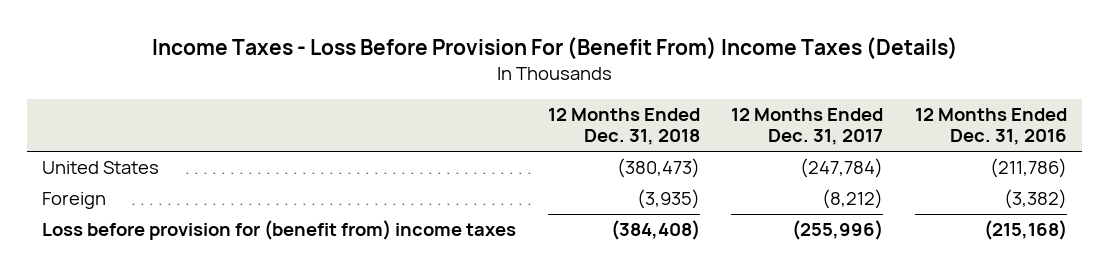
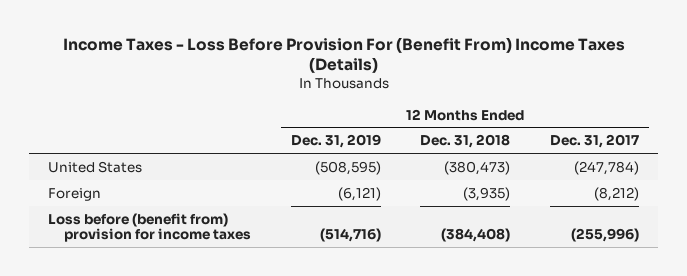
- | 12 Months Ended Dec. 31, 2018 | 12 Months Ended Dec. 31, 2017 | 12 Months Ended Dec. 31, 2016
+ | 12 Months Ended Dec. 31, 2019 | 12 Months Ended Dec. 31, 2018 | 12 Months Ended Dec. 31, 2017
- Loss before provision for (benefit from) income taxes | (384,408) | (255,996) | (215,168)
+ Loss before (benefit from) provision for income taxes | (514,716) | (384,408) | (255,996)

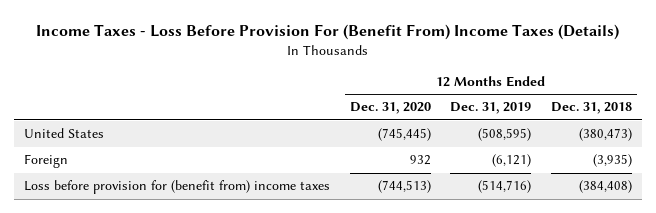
- | 12 Months Ended Dec. 31, 2019 | 12 Months Ended Dec. 31, 2018 | 12 Months Ended Dec. 31, 2017
+ | 12 Months Ended Dec. 31, 2020 | 12 Months Ended Dec. 31, 2019 | 12 Months Ended Dec. 31, 2018
- Loss before (benefit from) provision for income taxes | (514,716) | (384,408) | (255,996)
+ Loss before provision for (benefit from) income taxes | (744,513) | (514,716) | (384,408)

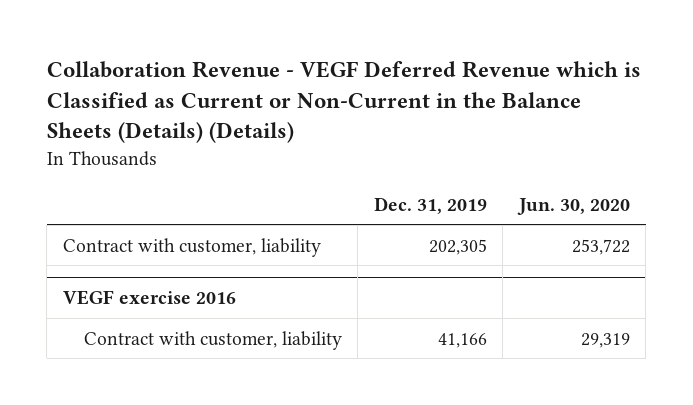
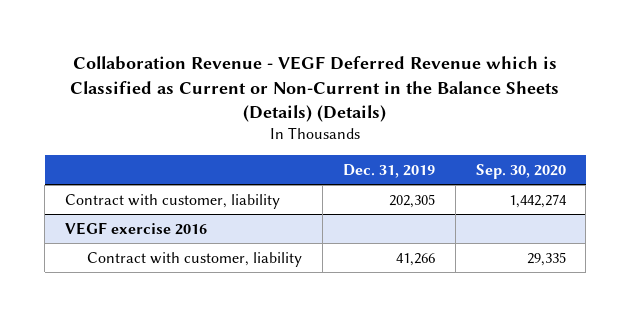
- | Dec. 31, 2019 | Jun. 30, 2020
+ | Dec. 31, 2019 | Sep. 30, 2020
@ VEGF exercise 2016
- Contract with customer, liability | 41,166 | 29,319
+ Contract with customer, liability | 41,266 | 29,335

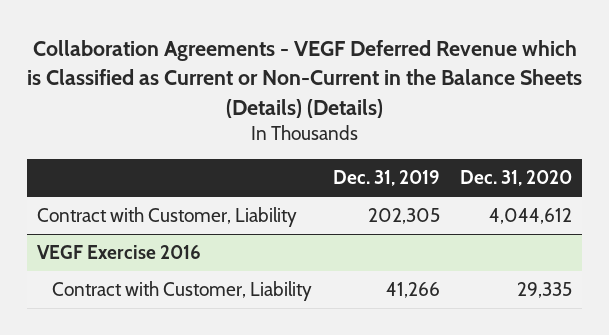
- Collaboration Revenue - VEGF Deferred Revenue which is Classified as Current or Non-Current in the Balance Sheets (Details) (Details)
+ Collaboration Agreements - VEGF Deferred Revenue which is Classified as Current or Non-Current in the Balance Sheets (Details) (Details)
- | Dec. 31, 2019 | Sep. 30, 2020
+ | Dec. 31, 2019 | Dec. 31, 2020
- Contract with customer, liability | 202,305 | 1,442,274
- VEGF exercise 2016
- Contract with customer, liability | 41,266 | 29,335
+ Contract with Customer, Liability | 202,305 | 4,044,612
+ VEGF Exercise 2016
+ Contract with Customer, Liability | 41,266 | 29,335

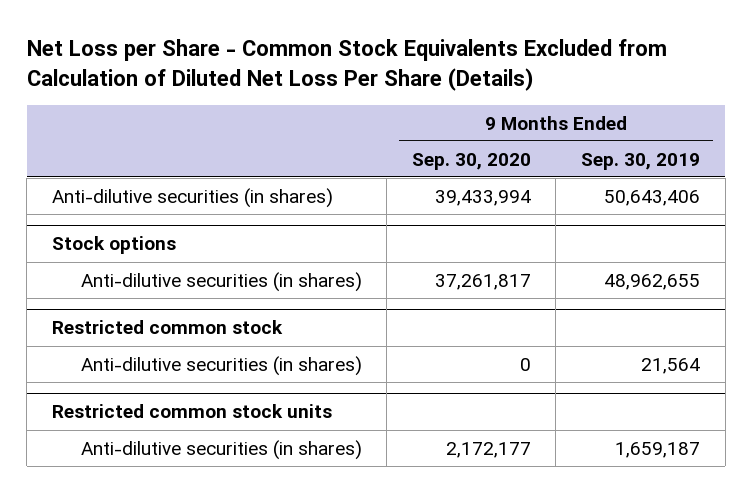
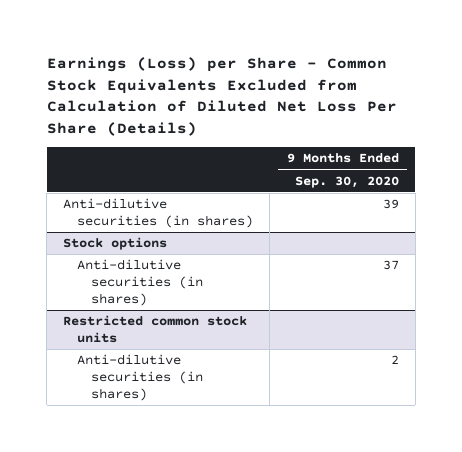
- Net Loss per Share - Common Stock Equivalents Excluded from Calculation of Diluted Net Loss Per Share (Details)
+ Earnings (Loss) per Share - Common Stock Equivalents Excluded from Calculation of Diluted Net Loss Per Share (Details)
- | 9 Months Ended Sep. 30, 2020 | 9 Months Ended Sep. 30, 2019
+ | 9 Months Ended Sep. 30, 2020
- Anti-dilutive securities (in shares) | 39,433,994 | 50,643,406
+ Anti-dilutive securities (in shares) | 39
@ Stock options
- Anti-dilutive securities (in shares) | 37,261,817 | 48,962,655
- Restricted common stock
- Anti-dilutive securities (in shares) | 0 | 21,564
@ Stock options
+ Anti-dilutive securities (in shares) | 37
@ Restricted common stock units
- Anti-dilutive securities (in shares) | 2,172,177 | 1,659,187
+ Anti-dilutive securities (in shares) | 2

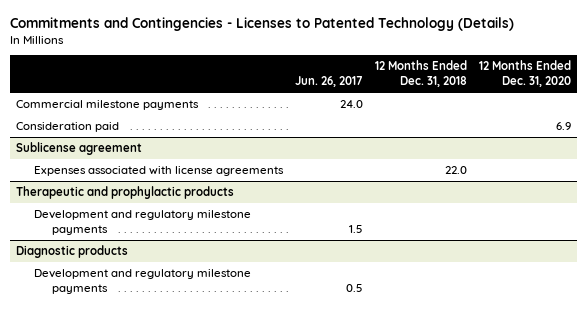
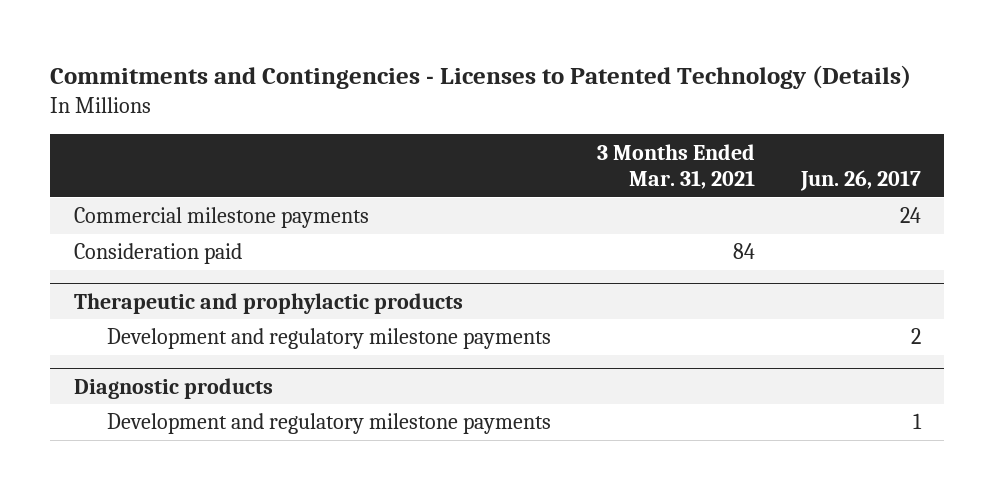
- | Jun. 26, 2017 | 12 Months Ended Dec. 31, 2018 | 12 Months Ended Dec. 31, 2020
+ | 3 Months Ended Mar. 31, 2021 | Jun. 26, 2017
- Commercial milestone payments | 24.0 | |
+ Commercial milestone payments | | 24
- Sublicense agreement
- Expenses associated with license agreements | | 22.0 |
@ Therapeutic and prophylactic products
- Development and regulatory milestone payments | 1.5 | |
+ Development and regulatory milestone payments | | 2
@ Diagnostic products
- Development and regulatory milestone payments | 0.5 | |
+ Development and regulatory milestone payments | | 1

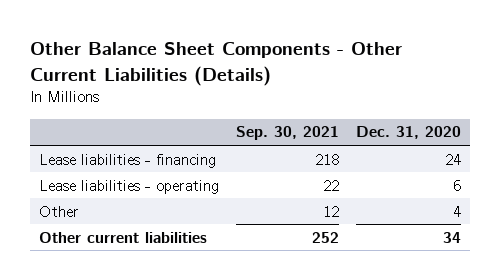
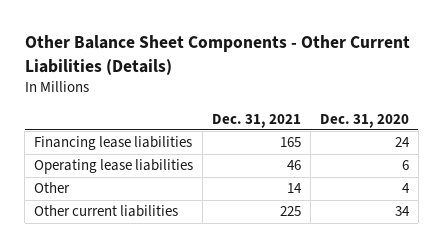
- | Sep. 30, 2021 | Dec. 31, 2020
+ | Dec. 31, 2021 | Dec. 31, 2020
- Lease liabilities - financing | 218 | 24
- Lease liabilities - operating | 22 | 6
+ Financing lease liabilities | 165 | 24
+ Operating lease liabilities | 46 | 6

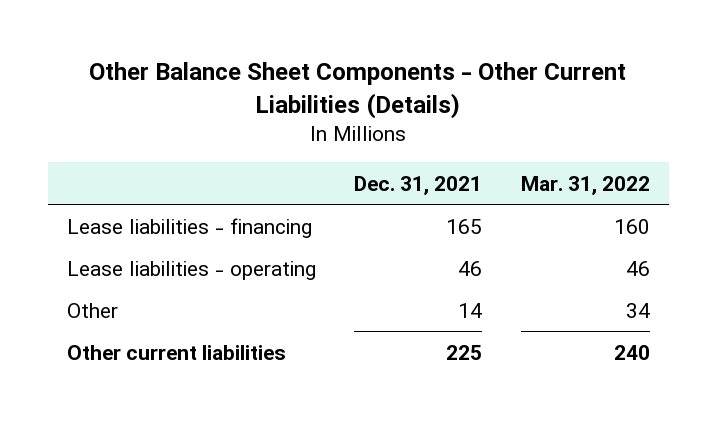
- | Dec. 31, 2021 | Dec. 31, 2020
+ | Dec. 31, 2021 | Mar. 31, 2022
- Financing lease liabilities | 165 | 24
- Operating lease liabilities | 46 | 6
+ Lease liabilities - financing | 165 | 160
+ Lease liabilities - operating | 46 | 46

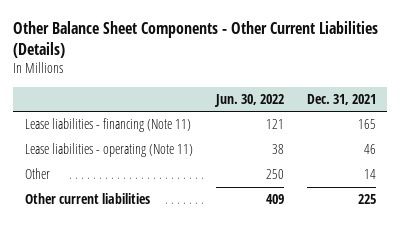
- | Dec. 31, 2021 | Mar. 31, 2022
+ | Jun. 30, 2022 | Dec. 31, 2021
- Lease liabilities - financing | 165 | 160
- Lease liabilities - operating | 46 | 46
+ Lease liabilities - financing (Note 11) | 121 | 165
+ Lease liabilities - operating (Note 11) | 38 | 46

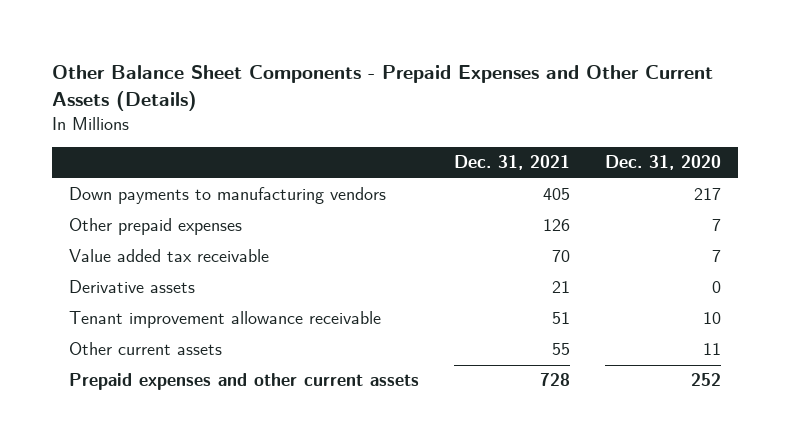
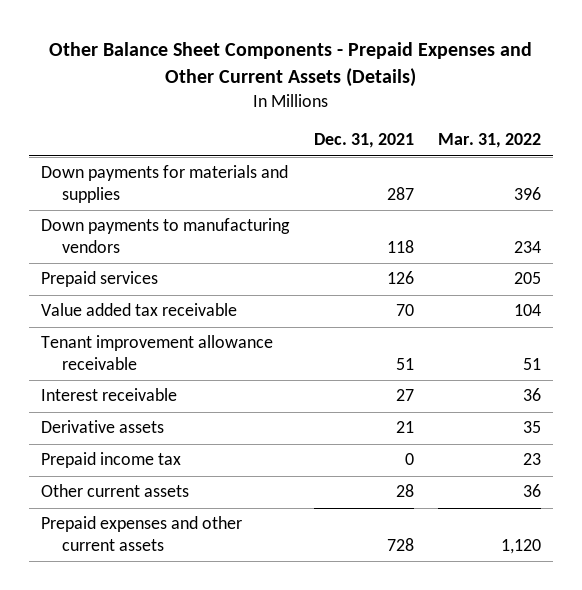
- | Dec. 31, 2021 | Dec. 31, 2020
+ | Dec. 31, 2021 | Mar. 31, 2022
- Down payments to manufacturing vendors | 405 | 217
- Other prepaid expenses | 126 | 7
+ Down payments for materials and supplies | 287 | 396
+ Down payments to manufacturing vendors | 118 | 234
+ Prepaid services | 126 | 205
- Other current assets | 55 | 11
+ Interest receivable | 27 | 36
moved down: Derivative assets | 21 | 35
+ Prepaid income tax | 0 | 23
+ Other current assets | 28 | 36

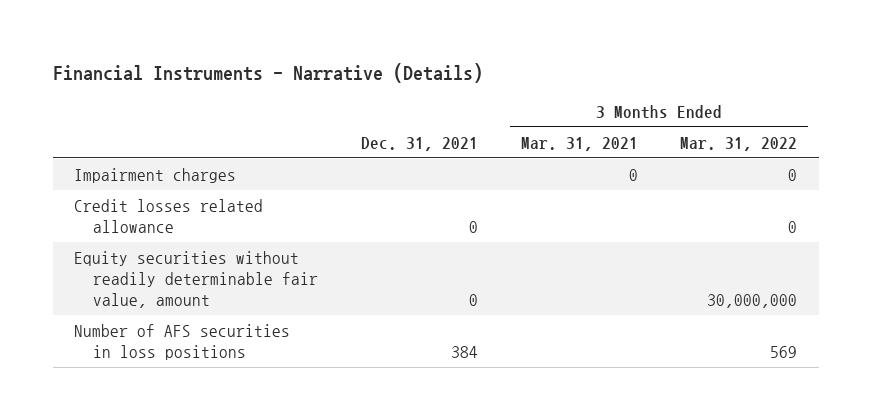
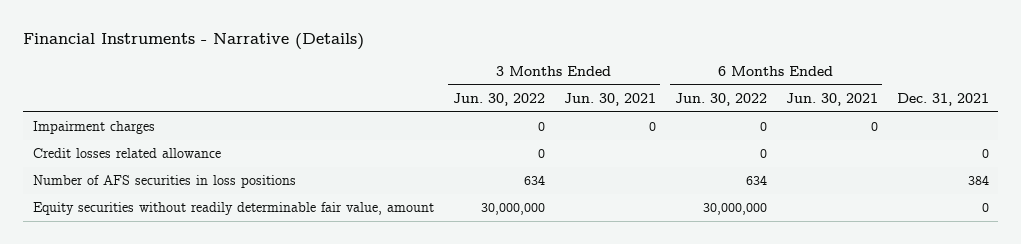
- | Dec. 31, 2021 | 3 Months Ended Mar. 31, 2021 | 3 Months Ended Mar. 31, 2022
+ | 3 Months Ended Jun. 30, 2022 | 3 Months Ended Jun. 30, 2021 | 6 Months Ended Jun. 30, 2022 | 6 Months Ended Jun. 30, 2021 | Dec. 31, 2021
moved down: Equity securities without readily determinable fair value, amount | 30,000,000 | | 30,000,000 | | 0

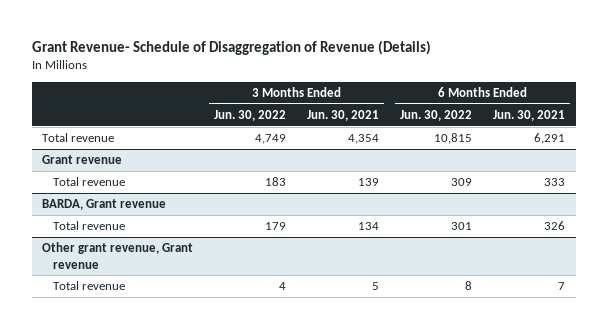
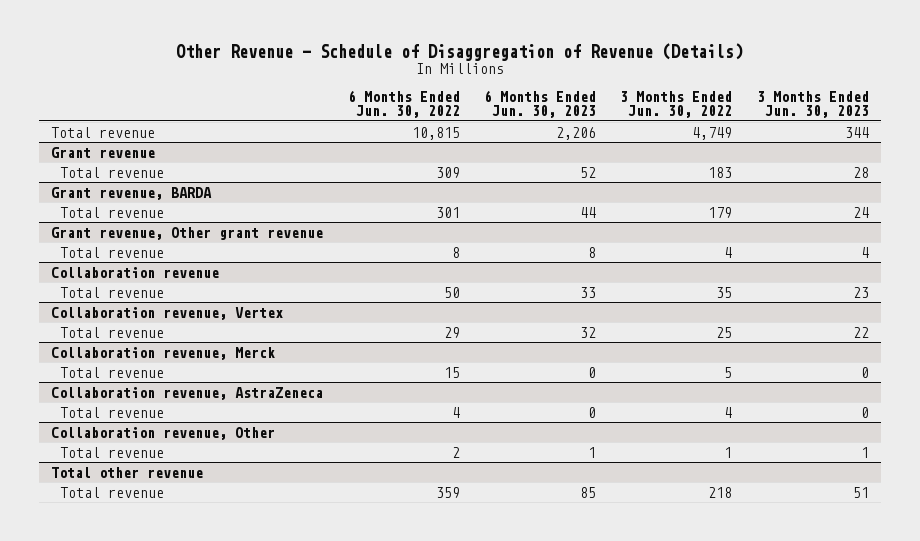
- Grant Revenue- Schedule of Disaggregation of Revenue (Details)
+ Other Revenue - Schedule of Disaggregation of Revenue (Details)
- | 3 Months Ended Jun. 30, 2022 | 3 Months Ended Jun. 30, 2021 | 6 Months Ended Jun. 30, 2022 | 6 Months Ended Jun. 30, 2021
+ | 6 Months Ended Jun. 30, 2022 | 6 Months Ended Jun. 30, 2023 | 3 Months Ended Jun. 30, 2022 | 3 Months Ended Jun. 30, 2023
- BARDA, Grant revenue
+ Grant revenue, BARDA
- Other grant revenue, Grant revenue
+ Grant revenue, Other grant revenue
+ Collaboration revenue
+ Total revenue | 50 | 33 | 35 | 23
+ Collaboration revenue, Vertex
+ Total revenue | 29 | 32 | 25 | 22
+ Collaboration revenue, Merck
+ Total revenue | 15 | 0 | 5 | 0
+ Collaboration revenue, AstraZeneca
+ Total revenue | 4 | 0 | 4 | 0
+ Collaboration revenue, Other
+ Total revenue | 2 | 1 | 1 | 1
+ Total other revenue
+ Total revenue | 359 | 85 | 218 | 51

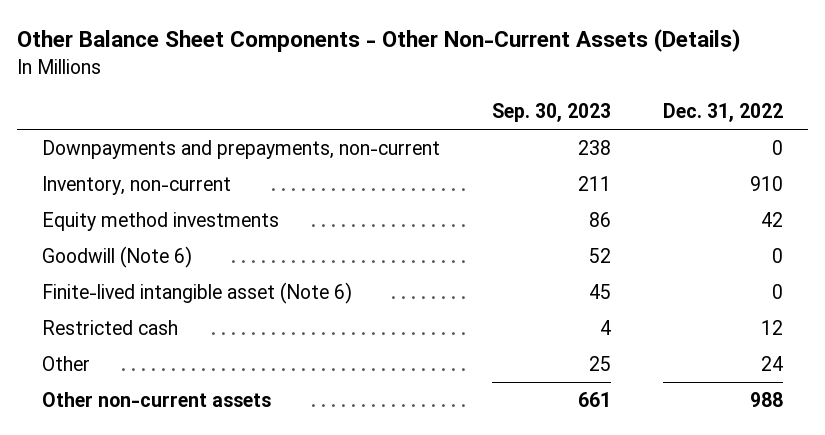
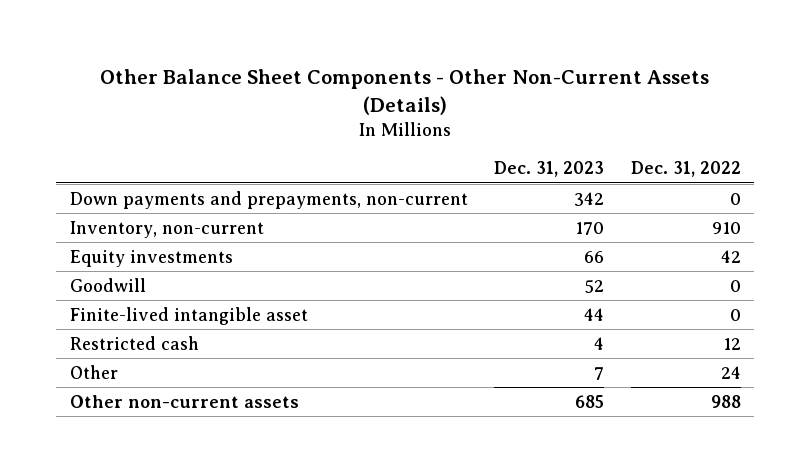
- | Sep. 30, 2023 | Dec. 31, 2022
+ | Dec. 31, 2023 | Dec. 31, 2022
- Downpayments and prepayments, non-current | 238 | 0
+ Down payments and prepayments, non-current | 342 | 0
- Equity method investments | 86 | 42
- Goodwill (Note 6) | 52 | 0
- Finite-lived intangible asset (Note 6) | 45 | 0
+ Equity investments | 66 | 42
+ Goodwill | 52 | 0
+ Finite-lived intangible asset | 44 | 0

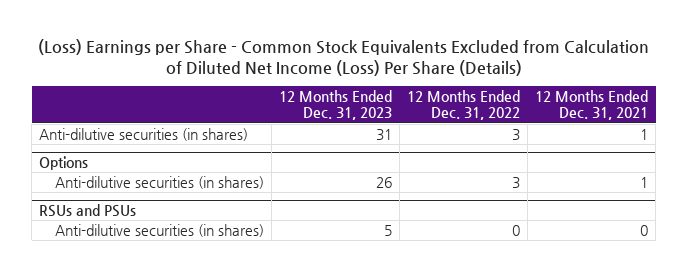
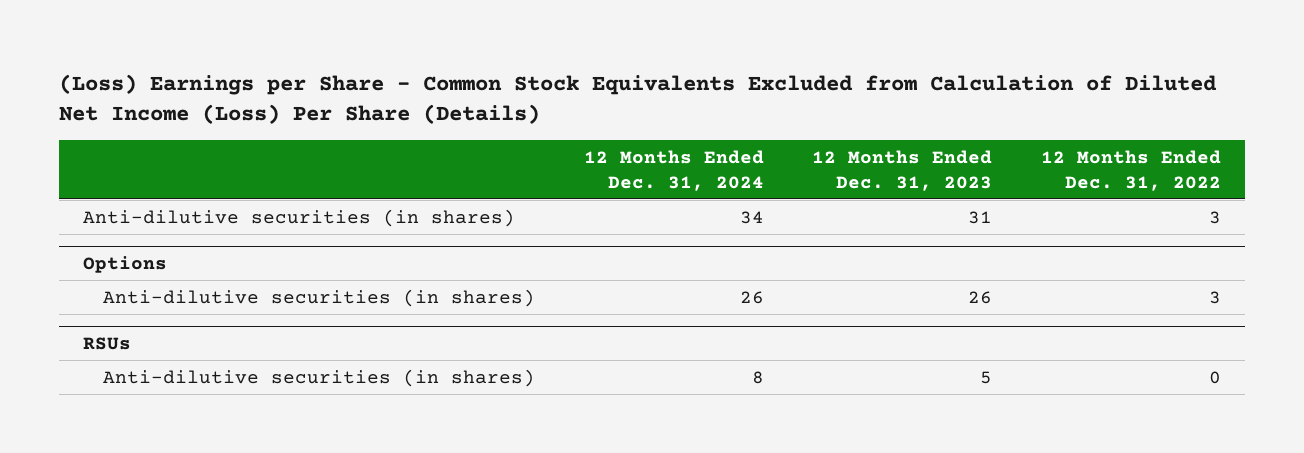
- | 12 Months Ended Dec. 31, 2023 | 12 Months Ended Dec. 31, 2022 | 12 Months Ended Dec. 31, 2021
+ | 12 Months Ended Dec. 31, 2024 | 12 Months Ended Dec. 31, 2023 | 12 Months Ended Dec. 31, 2022
- RSUs and PSUs
+ RSUs

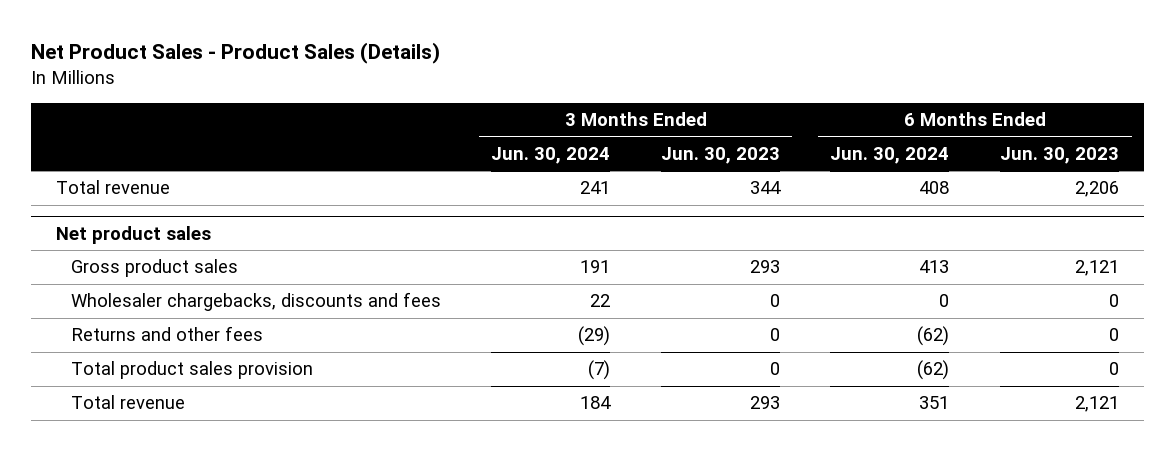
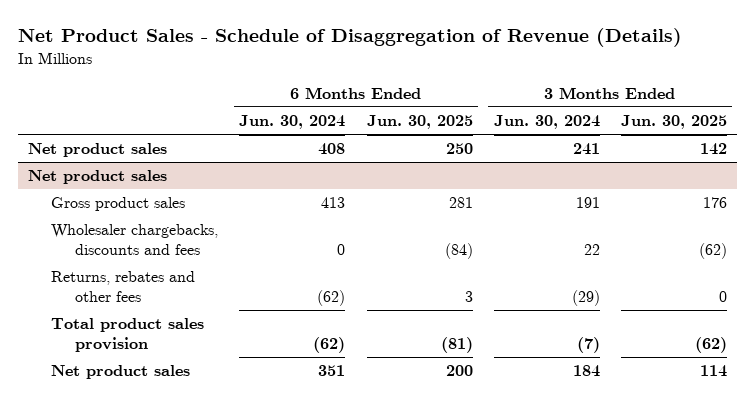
- Net Product Sales - Product Sales (Details)
+ Net Product Sales - Schedule of Disaggregation of Revenue (Details)
- | 3 Months Ended Jun. 30, 2024 | 3 Months Ended Jun. 30, 2023 | 6 Months Ended Jun. 30, 2024 | 6 Months Ended Jun. 30, 2023
+ | 6 Months Ended Jun. 30, 2024 | 6 Months Ended Jun. 30, 2025 | 3 Months Ended Jun. 30, 2024 | 3 Months Ended Jun. 30, 2025
- Total revenue | 241 | 344 | 408 | 2,206
+ Net product sales | 408 | 250 | 241 | 142
@ Net product sales
- Returns and other fees | (29) | 0 | (62) | 0
+ Returns, rebates and other fees | (62) | 3 | (29) | 0
- Total revenue | 184 | 293 | 351 | 2,121
+ Net product sales | 351 | 200 | 184 | 114

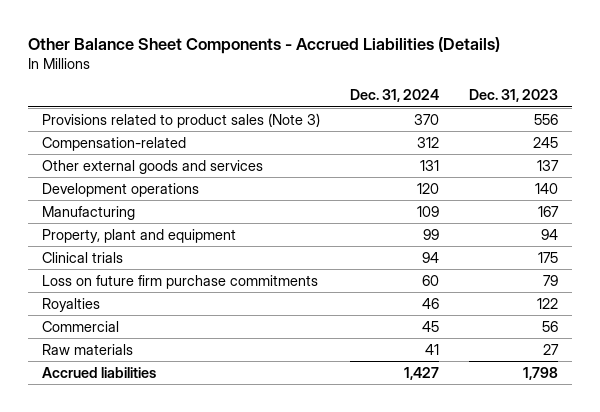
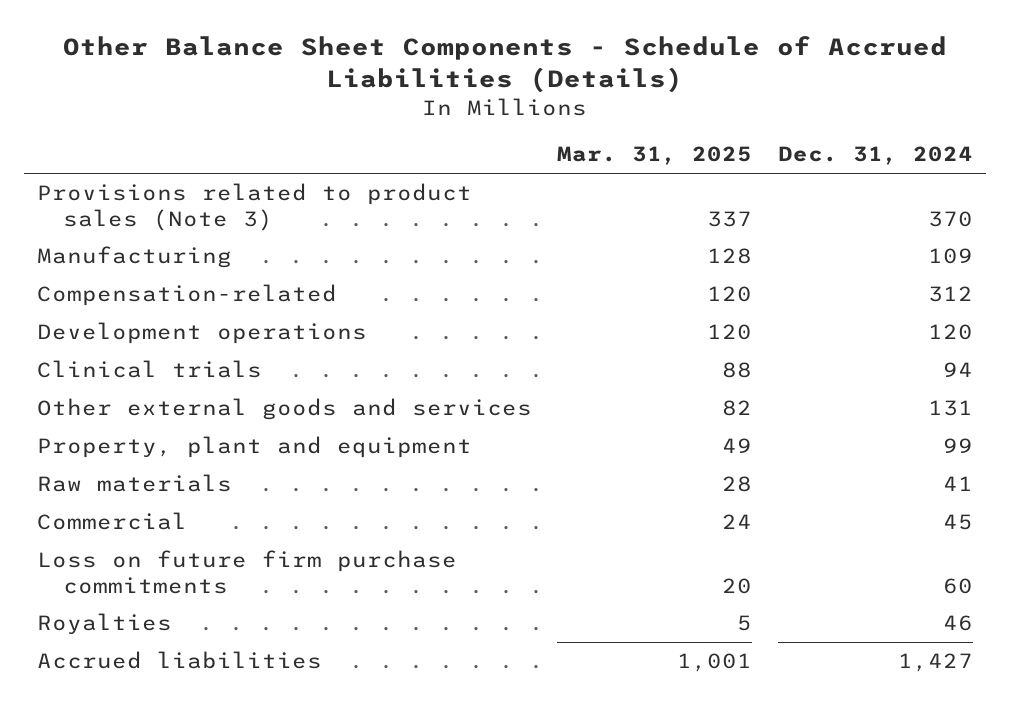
- Other Balance Sheet Components - Accrued Liabilities (Details)
+ Other Balance Sheet Components - Schedule of Accrued Liabilities (Details)
- | Dec. 31, 2024 | Dec. 31, 2023
+ | Mar. 31, 2025 | Dec. 31, 2024
moved up: Manufacturing | 128 | 109
moved down: Other external goods and services | 82 | 131
moved down: Property, plant and equipment | 49 | 99
moved up: Raw materials | 28 | 41
moved up: Commercial | 24 | 45

